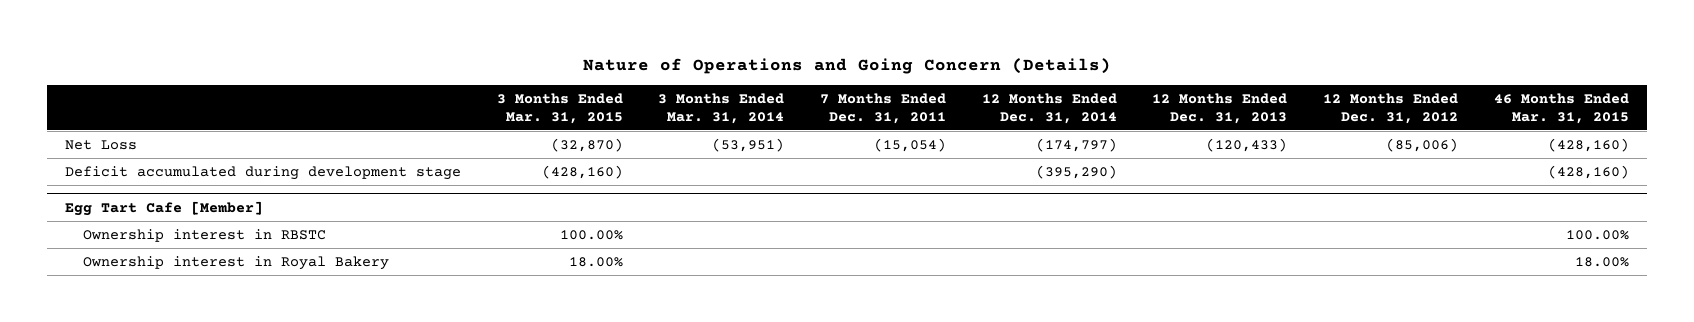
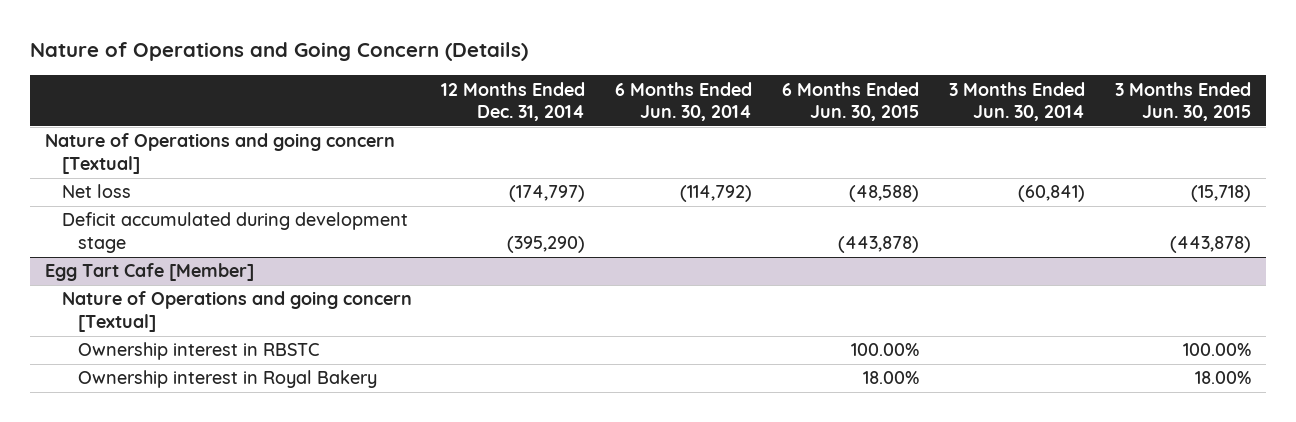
- | 3 Months Ended Mar. 31, 2015 | 3 Months Ended Mar. 31, 2014 | 7 Months Ended Dec. 31, 2011 | 12 Months Ended Dec. 31, 2014 | 12 Months Ended Dec. 31, 2013 | 12 Months Ended Dec. 31, 2012 | 46 Months Ended Mar. 31, 2015
+ | 12 Months Ended Dec. 31, 2014 | 6 Months Ended Jun. 30, 2014 | 6 Months Ended Jun. 30, 2015 | 3 Months Ended Jun. 30, 2014 | 3 Months Ended Jun. 30, 2015
- Net Loss | (32,870) | (53,951) | (15,054) | (174,797) | (120,433) | (85,006) | (428,160)
+ Nature of Operations and going concern [Textual]
+ Net loss | (174,797) | (114,792) | (48,588) | (60,841) | (15,718)
@ Egg Tart Cafe [Member]
+ Nature of Operations and going concern [Textual]

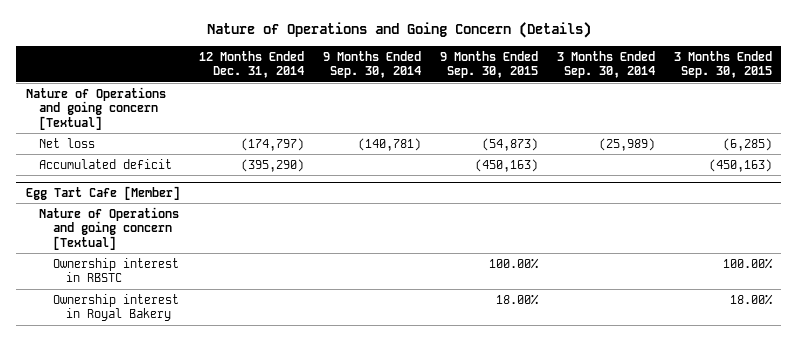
- | 12 Months Ended Dec. 31, 2014 | 6 Months Ended Jun. 30, 2014 | 6 Months Ended Jun. 30, 2015 | 3 Months Ended Jun. 30, 2014 | 3 Months Ended Jun. 30, 2015
+ | 12 Months Ended Dec. 31, 2014 | 9 Months Ended Sep. 30, 2014 | 9 Months Ended Sep. 30, 2015 | 3 Months Ended Sep. 30, 2014 | 3 Months Ended Sep. 30, 2015
- Deficit accumulated during development stage | (395,290) | | (443,878) | | (443,878)
+ Accumulated deficit | (395,290) | | (450,163) | | (450,163)

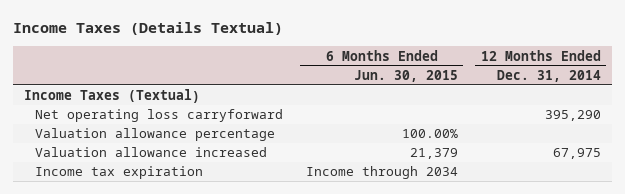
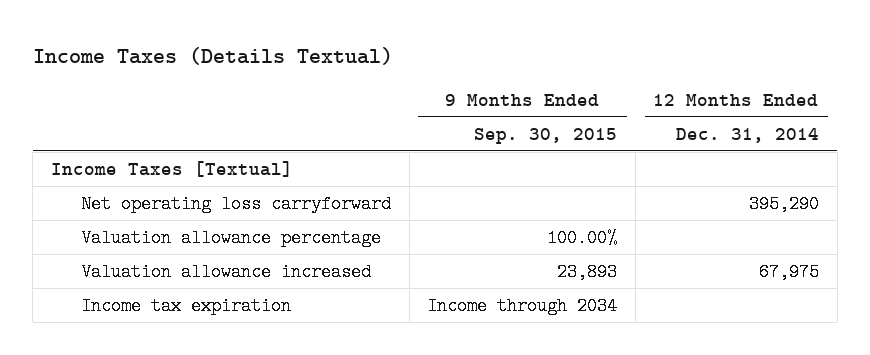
- | 6 Months Ended Jun. 30, 2015 | 12 Months Ended Dec. 31, 2014
+ | 9 Months Ended Sep. 30, 2015 | 12 Months Ended Dec. 31, 2014
- Income Taxes (Textual)
+ Income Taxes [Textual]

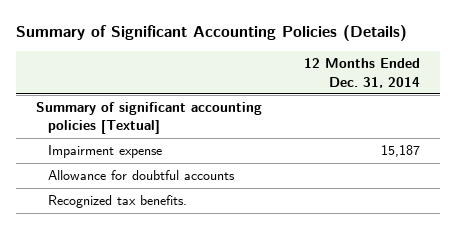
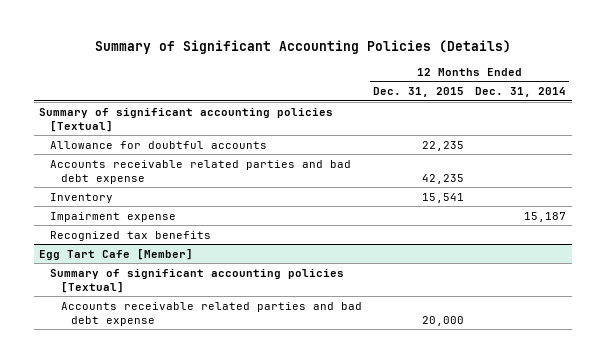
- | 12 Months Ended Dec. 31, 2014
+ | 12 Months Ended Dec. 31, 2015 | 12 Months Ended Dec. 31, 2014
- Recognized tax benefits.
+ Accounts receivable related parties and bad debt expense | 42,235 |
+ Inventory | 15,541 |
moved down: Impairment expense | | 15,187
+ Recognized tax benefits
+ Egg Tart Cafe [Member]
+ Summary of significant accounting policies [Textual]
+ Accounts receivable related parties and bad debt expense | 20,000 |

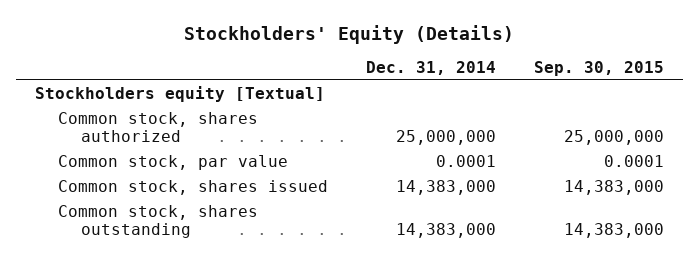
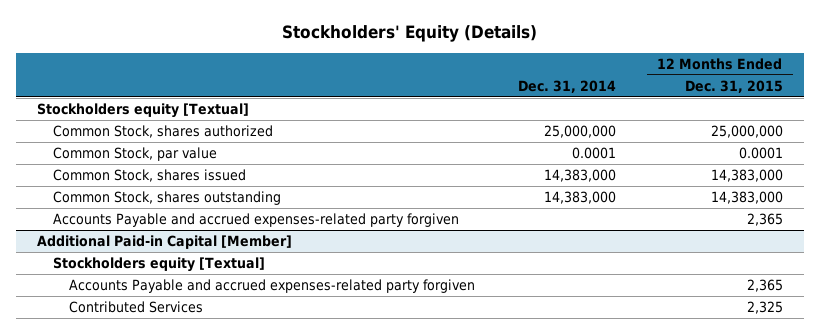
- | Dec. 31, 2014 | Sep. 30, 2015
+ | Dec. 31, 2014 | 12 Months Ended Dec. 31, 2015
- Common stock, shares authorized | 25,000,000 | 25,000,000
- Common stock, par value | 0.0001 | 0.0001
- Common stock, shares issued | 14,383,000 | 14,383,000
- Common stock, shares outstanding | 14,383,000 | 14,383,000
+ Common Stock, shares authorized | 25,000,000 | 25,000,000
+ Common Stock, par value | 0.0001 | 0.0001
+ Common Stock, shares issued | 14,383,000 | 14,383,000
+ Common Stock, shares outstanding | 14,383,000 | 14,383,000
+ Accounts Payable and accrued expenses-related party forgiven | | 2,365
+ Additional Paid-in Capital [Member]
+ Stockholders equity [Textual]
+ Accounts Payable and accrued expenses-related party forgiven | | 2,365
+ Contributed Services | | 2,325

